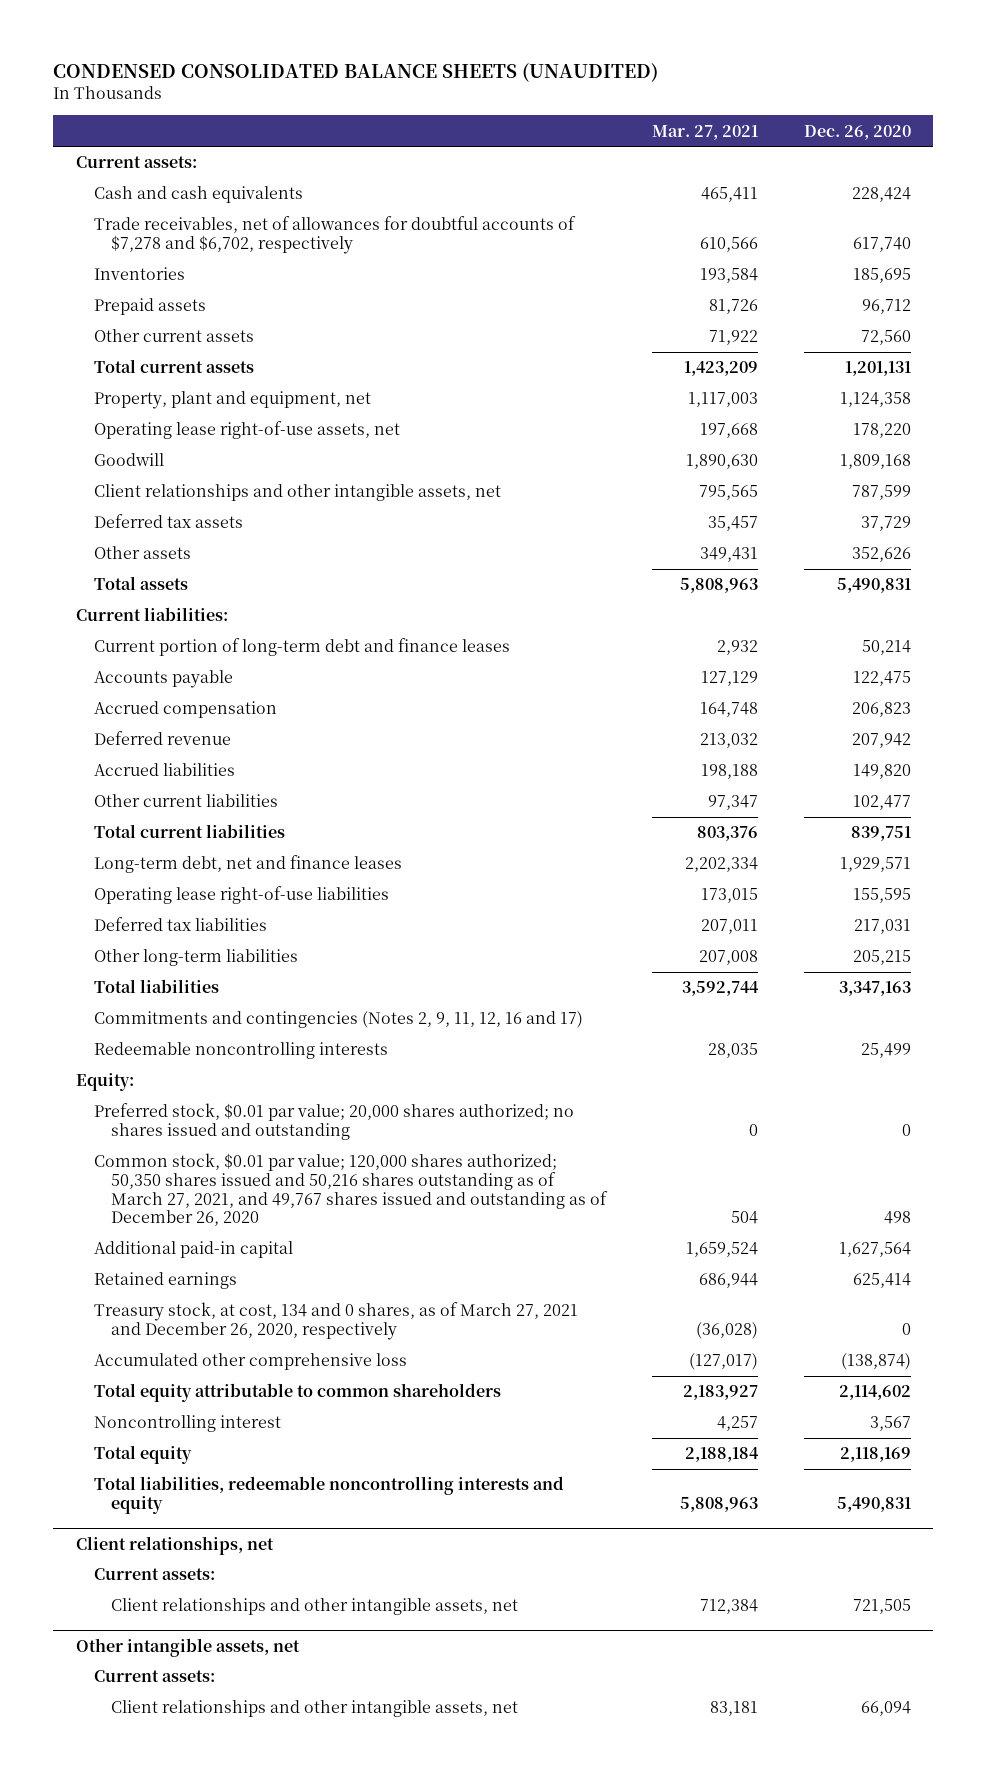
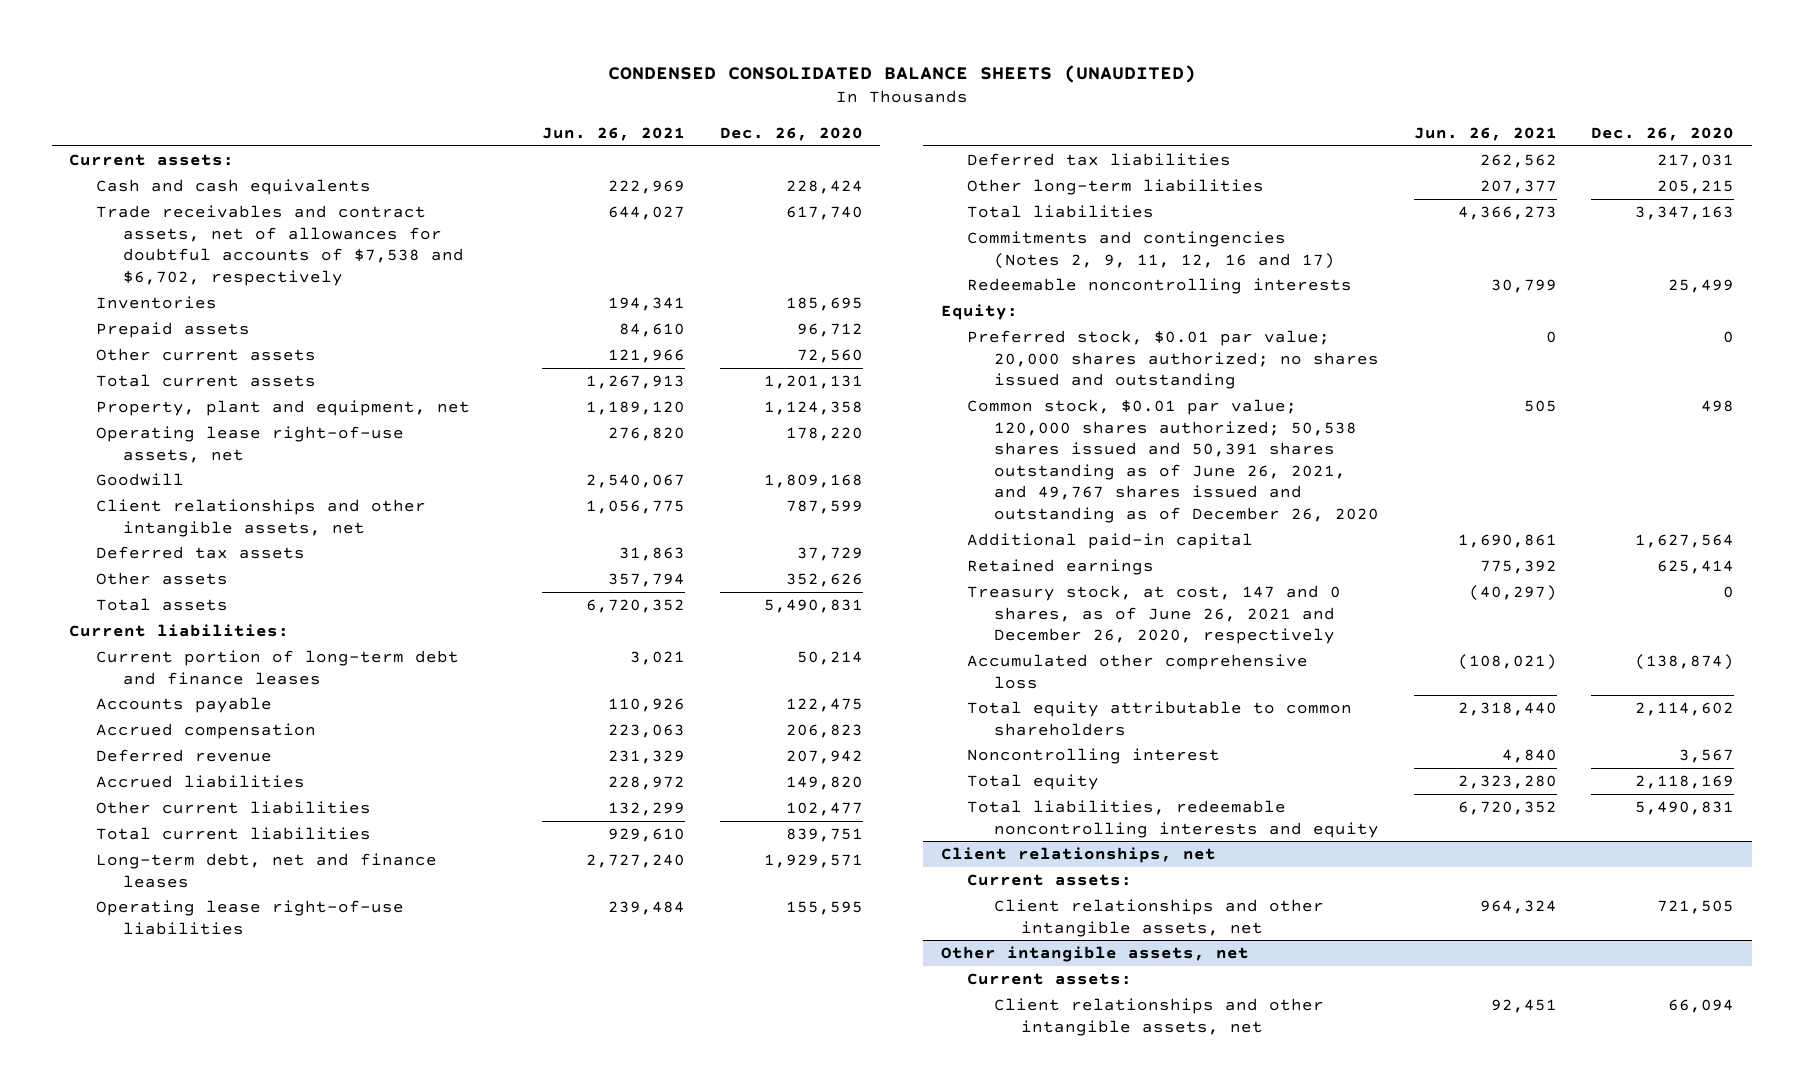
- | Mar. 27, 2021 | Dec. 26, 2020
+ | Jun. 26, 2021 | Dec. 26, 2020
- Trade receivables, net of allowances for doubtful accounts of $7,278 and $6,702, respectively | 610,566 | 617,740
+ Trade receivables and contract assets, net of allowances for doubtful accounts of $7,538 and $6,702, respectively | 644,027 | 617,740
- Common stock, $0.01 par value; 120,000 shares authorized; 50,350 shares issued and 50,216 shares outstanding as of March 27, 2021, and 49,767 shares issued and outstanding as of December 26, 2020 | 504 | 498
+ Common stock, $0.01 par value; 120,000 shares authorized; 50,538 shares issued and 50,391 shares outstanding as of June 26, 2021, and 49,767 shares issued and outstanding as of December 26, 2020 | 505 | 498
- Treasury stock, at cost, 134 and 0 shares, as of March 27, 2021 and December 26, 2020, respectively | (36,028) | 0
+ Treasury stock, at cost, 147 and 0 shares, as of June 26, 2021 and December 26, 2020, respectively | (40,297) | 0

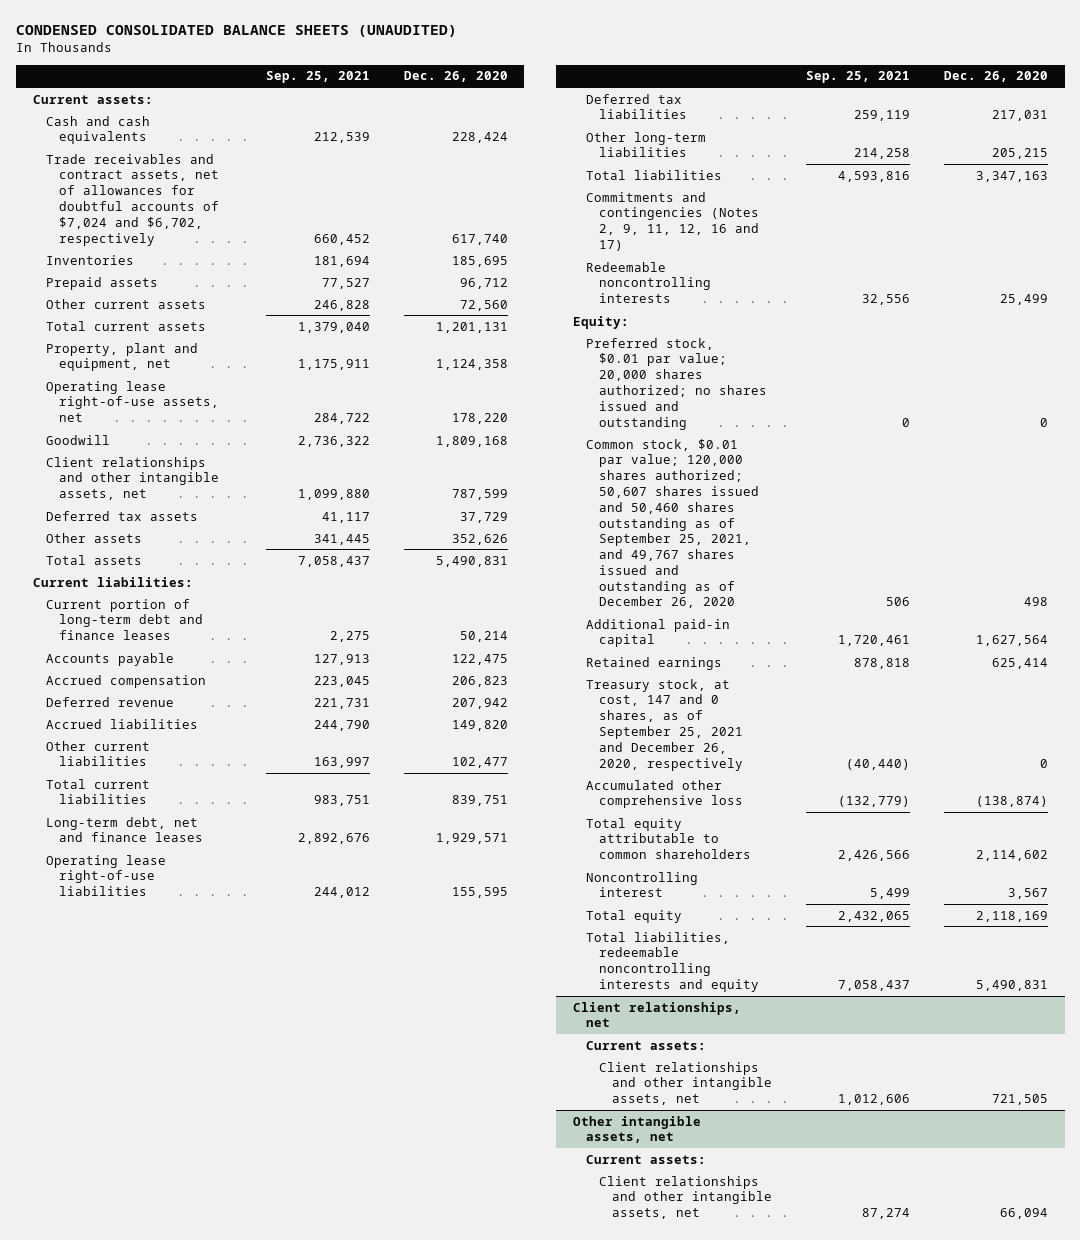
- | Jun. 26, 2021 | Dec. 26, 2020
+ | Sep. 25, 2021 | Dec. 26, 2020
- Trade receivables and contract assets, net of allowances for doubtful accounts of $7,538 and $6,702, respectively | 644,027 | 617,740
+ Trade receivables and contract assets, net of allowances for doubtful accounts of $7,024 and $6,702, respectively | 660,452 | 617,740
- Common stock, $0.01 par value; 120,000 shares authorized; 50,538 shares issued and 50,391 shares outstanding as of June 26, 2021, and 49,767 shares issued and outstanding as of December 26, 2020 | 505 | 498
+ Common stock, $0.01 par value; 120,000 shares authorized; 50,607 shares issued and 50,460 shares outstanding as of September 25, 2021, and 49,767 shares issued and outstanding as of December 26, 2020 | 506 | 498
- Treasury stock, at cost, 147 and 0 shares, as of June 26, 2021 and December 26, 2020, respectively | (40,297) | 0
+ Treasury stock, at cost, 147 and 0 shares, as of September 25, 2021 and December 26, 2020, respectively | (40,440) | 0

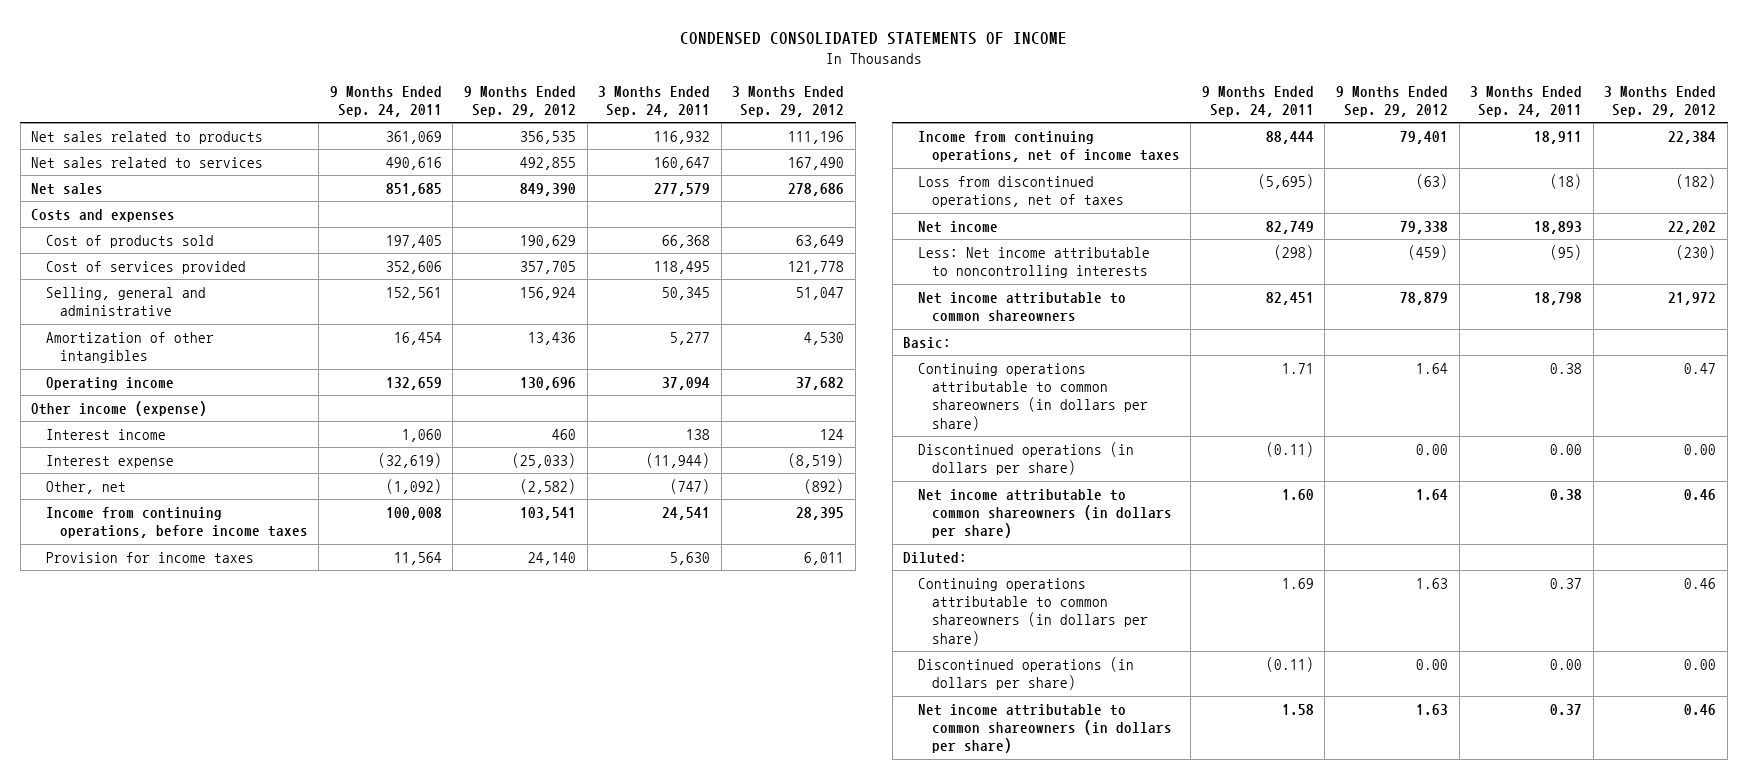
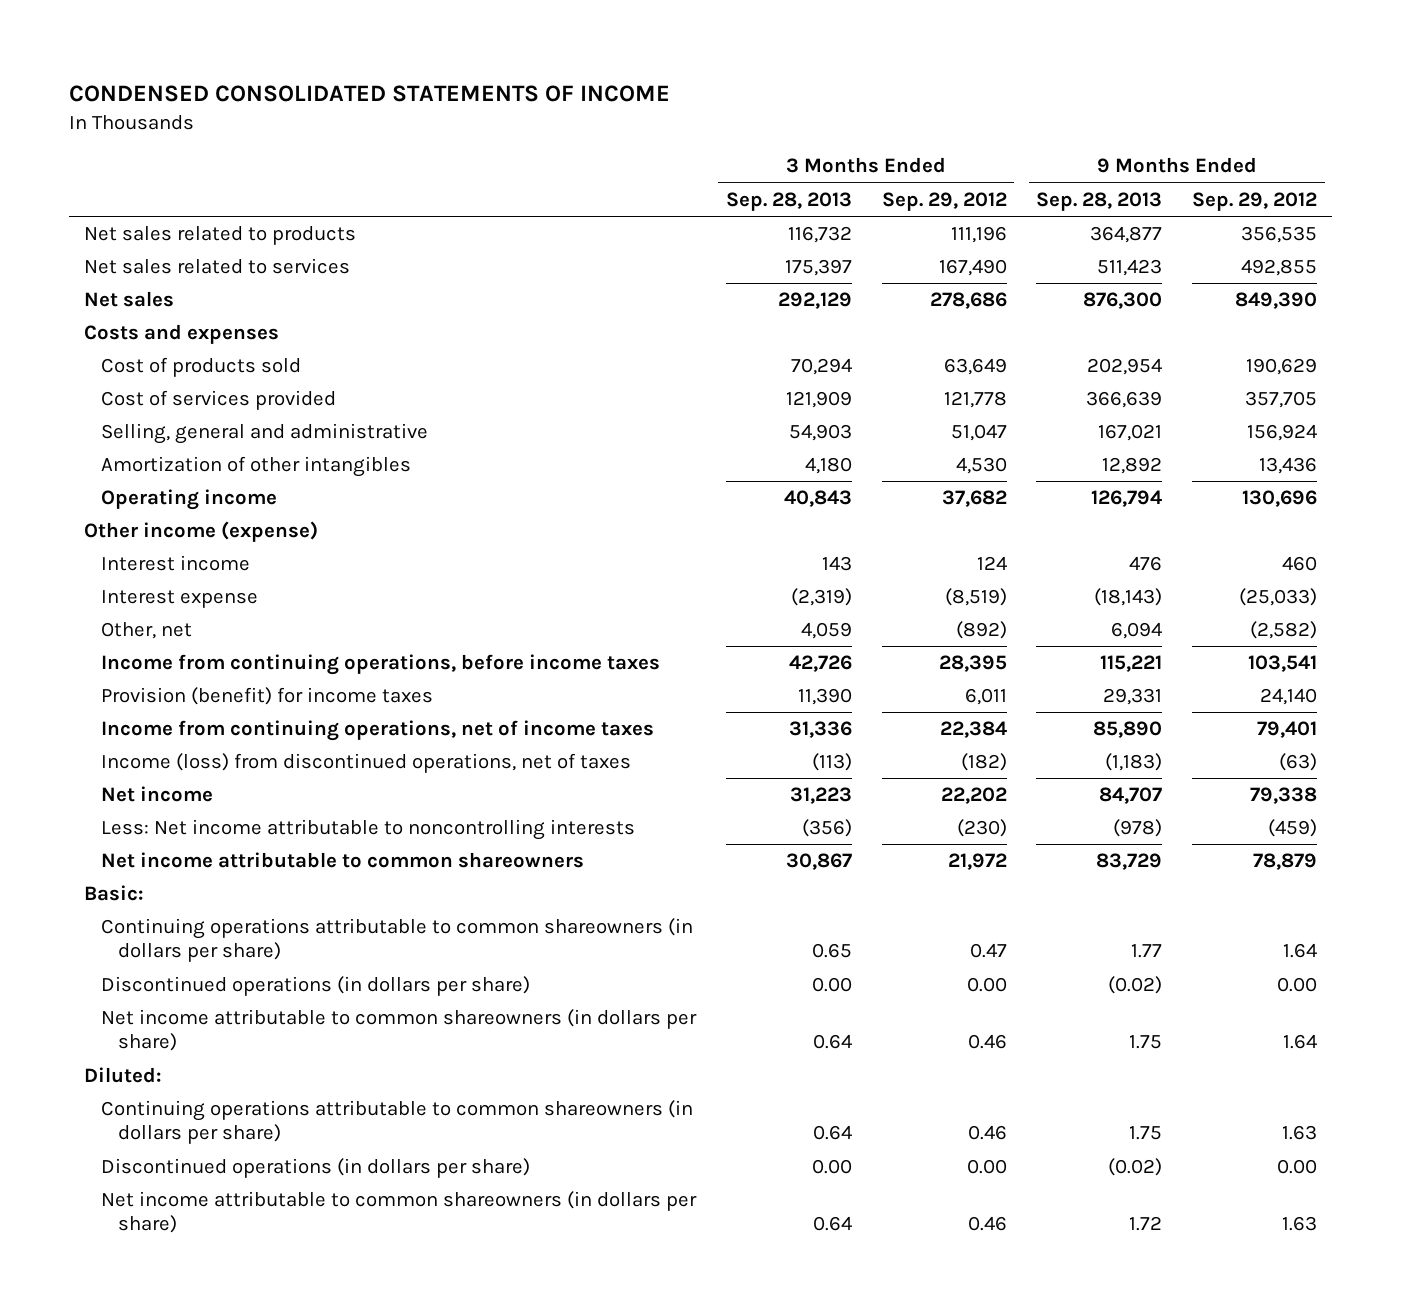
- | 9 Months Ended Sep. 24, 2011 | 9 Months Ended Sep. 29, 2012 | 3 Months Ended Sep. 24, 2011 | 3 Months Ended Sep. 29, 2012
+ | 3 Months Ended Sep. 28, 2013 | 3 Months Ended Sep. 29, 2012 | 9 Months Ended Sep. 28, 2013 | 9 Months Ended Sep. 29, 2012
- Provision for income taxes | 11,564 | 24,140 | 5,630 | 6,011
+ Provision (benefit) for income taxes | 11,390 | 6,011 | 29,331 | 24,140
- Loss from discontinued operations, net of taxes | (5,695) | (63) | (18) | (182)
+ Income (loss) from discontinued operations, net of taxes | (113) | (182) | (1,183) | (63)

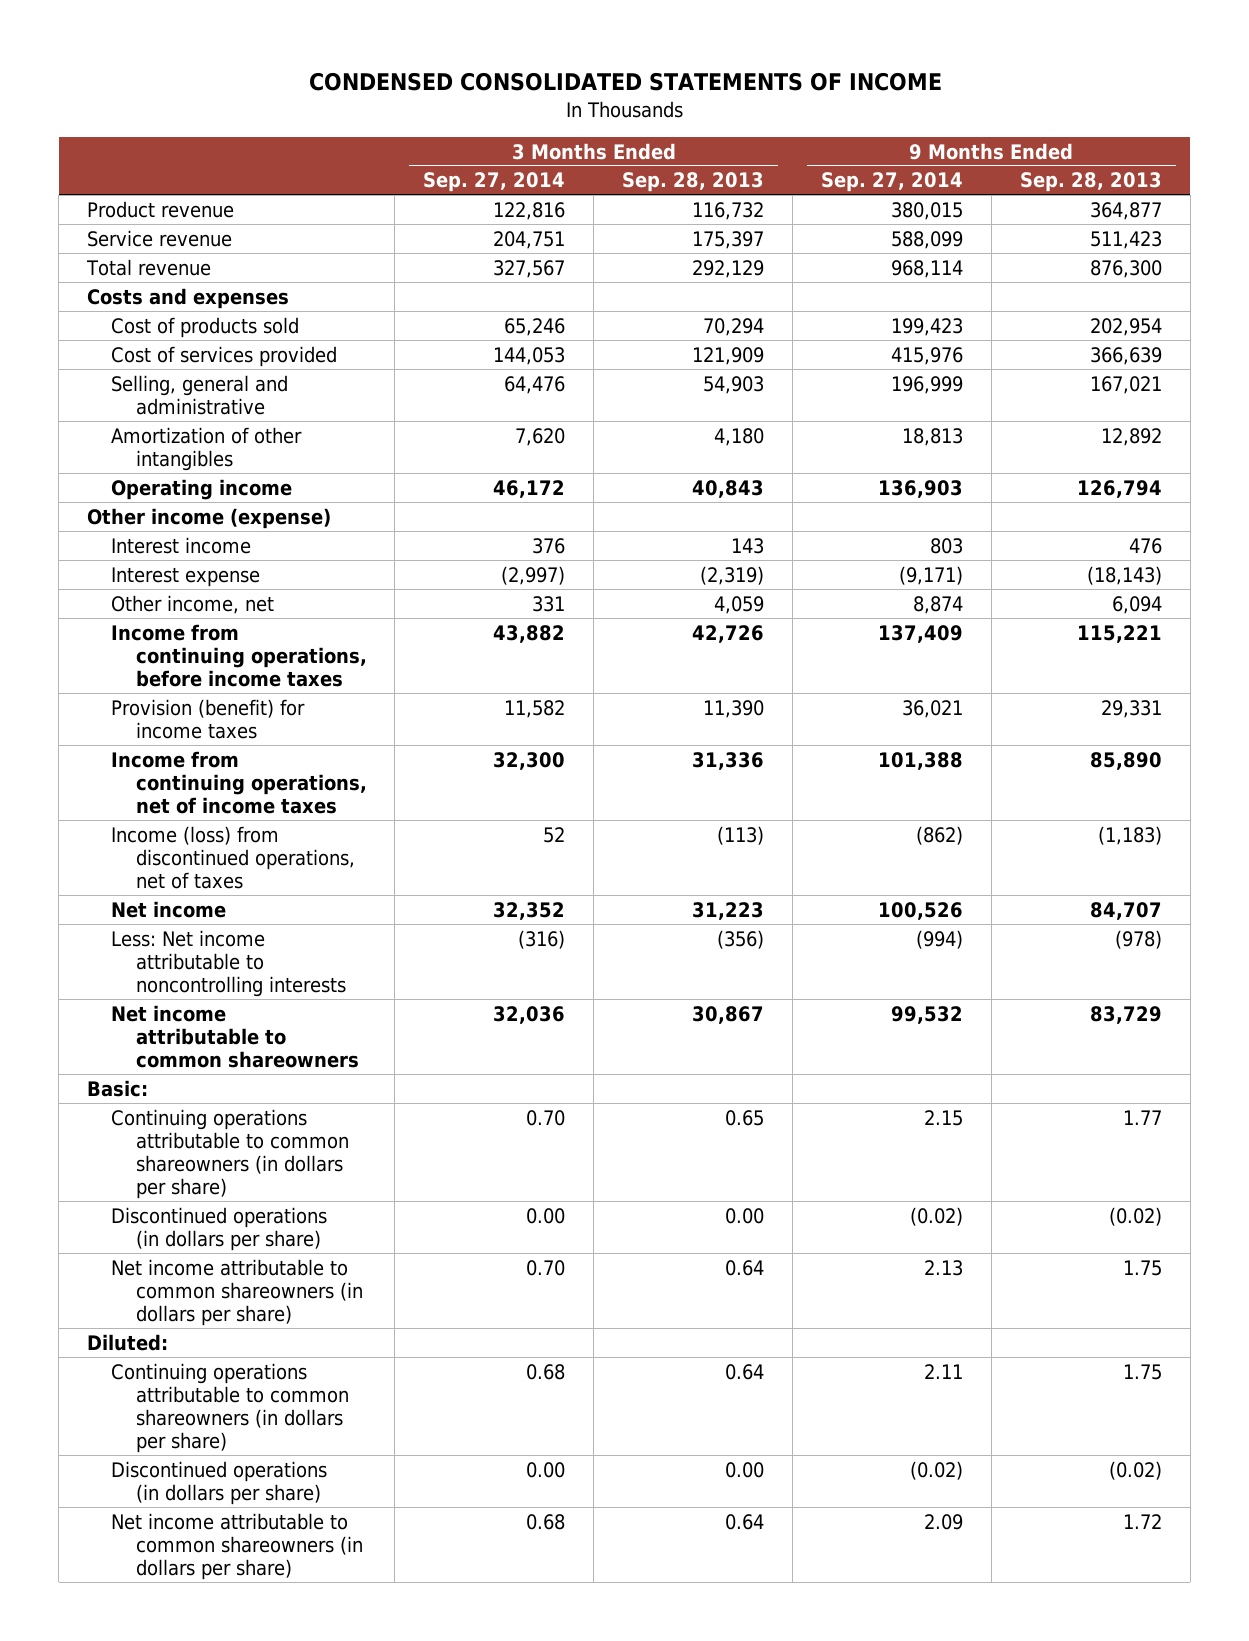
- | 3 Months Ended Sep. 28, 2013 | 3 Months Ended Sep. 29, 2012 | 9 Months Ended Sep. 28, 2013 | 9 Months Ended Sep. 29, 2012
+ | 3 Months Ended Sep. 27, 2014 | 3 Months Ended Sep. 28, 2013 | 9 Months Ended Sep. 27, 2014 | 9 Months Ended Sep. 28, 2013
- Net sales related to products | 116,732 | 111,196 | 364,877 | 356,535
- Net sales related to services | 175,397 | 167,490 | 511,423 | 492,855
- Net sales | 292,129 | 278,686 | 876,300 | 849,390
+ Product revenue | 122,816 | 116,732 | 380,015 | 364,877
+ Service revenue | 204,751 | 175,397 | 588,099 | 511,423
+ Total revenue | 327,567 | 292,129 | 968,114 | 876,300
- Other, net | 4,059 | (892) | 6,094 | (2,582)
+ Other income, net | 331 | 4,059 | 8,874 | 6,094

